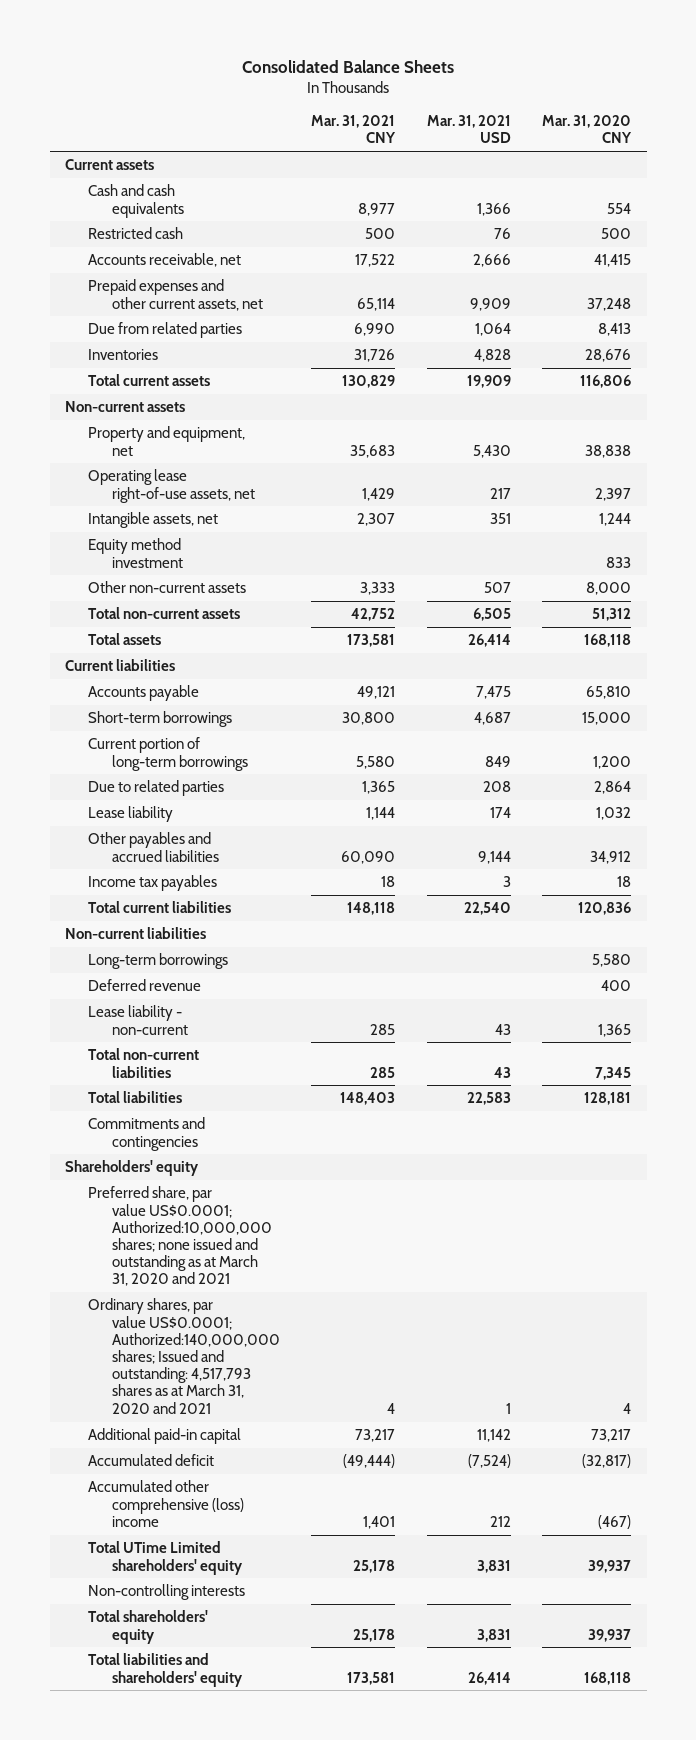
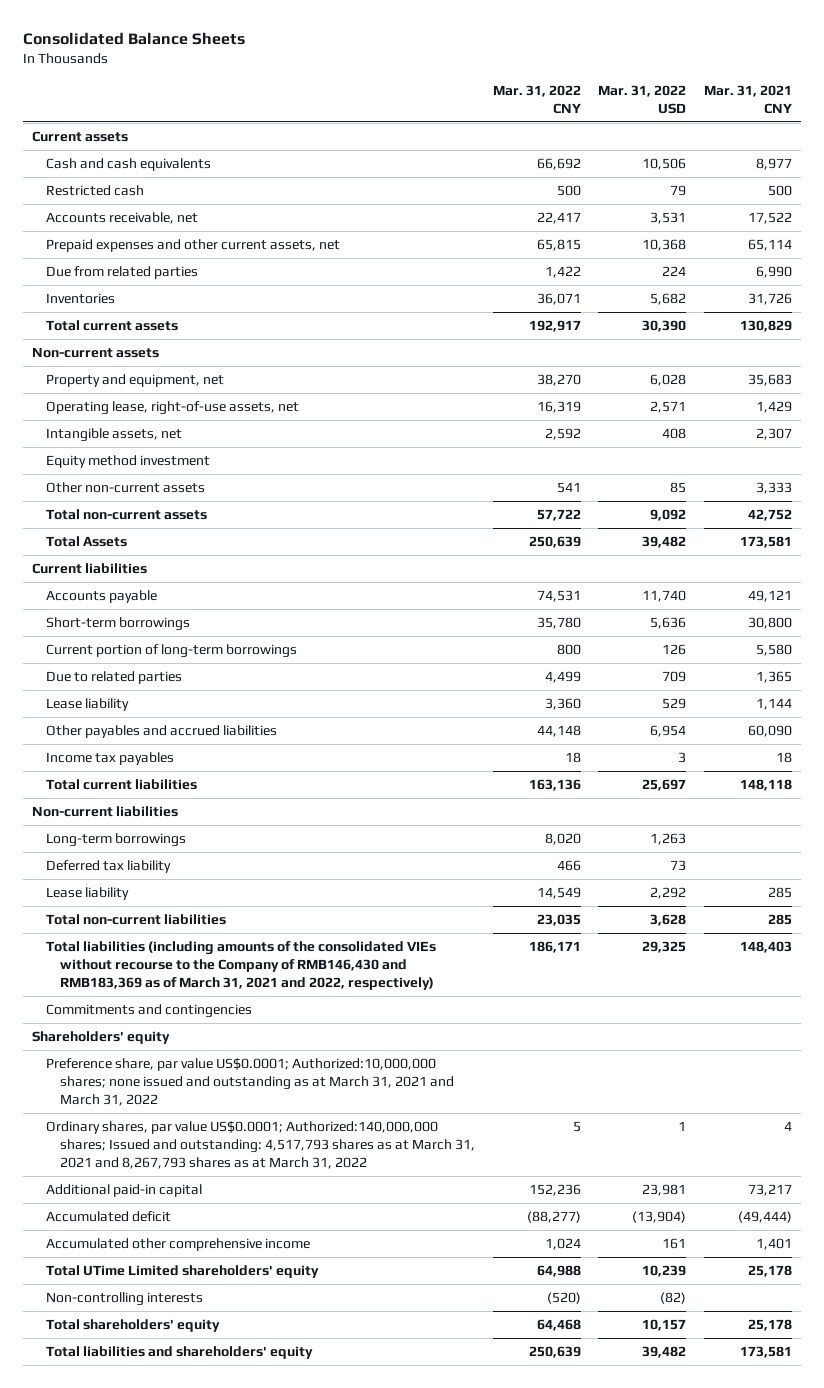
- | Mar. 31, 2021 CNY | Mar. 31, 2021 USD | Mar. 31, 2020 CNY
+ | Mar. 31, 2022 CNY | Mar. 31, 2022 USD | Mar. 31, 2021 CNY
- Operating lease right-of-use assets, net | 1,429 | 217 | 2,397
+ Operating lease, right-of-use assets, net | 16,319 | 2,571 | 1,429
- Total assets | 173,581 | 26,414 | 168,118
+ Total Assets | 250,639 | 39,482 | 173,581
- Deferred revenue | | | 400
- Lease liability - non-current | 285 | 43 | 1,365
+ Deferred tax liability | 466 | 73 |
+ Lease liability | 14,549 | 2,292 | 285
- Total liabilities | 148,403 | 22,583 | 128,181
+ Total liabilities (including amounts of the consolidated VIEs without recourse to the Company of RMB146,430 and RMB183,369 as of March 31, 2021 and 2022, respectively) | 186,171 | 29,325 | 148,403
- Preferred share, par value US$0.0001; Authorized:10,000,000 shares; none issued and outstanding as at March 31, 2020 and 2021
- Ordinary shares, par value US$0.0001; Authorized:140,000,000 shares; Issued and outstanding: 4,517,793 shares as at March 31, 2020 and 2021 | 4 | 1 | 4
+ Preference share, par value US$0.0001; Authorized:10,000,000 shares; none issued and outstanding as at March 31, 2021 and March 31, 2022
+ Ordinary shares, par value US$0.0001; Authorized:140,000,000 shares; Issued and outstanding: 4,517,793 shares as at March 31, 2021 and 8,267,793 shares as at March 31, 2022 | 5 | 1 | 4
- Accumulated other comprehensive (loss) income | 1,401 | 212 | (467)
+ Accumulated other comprehensive income | 1,024 | 161 | 1,401

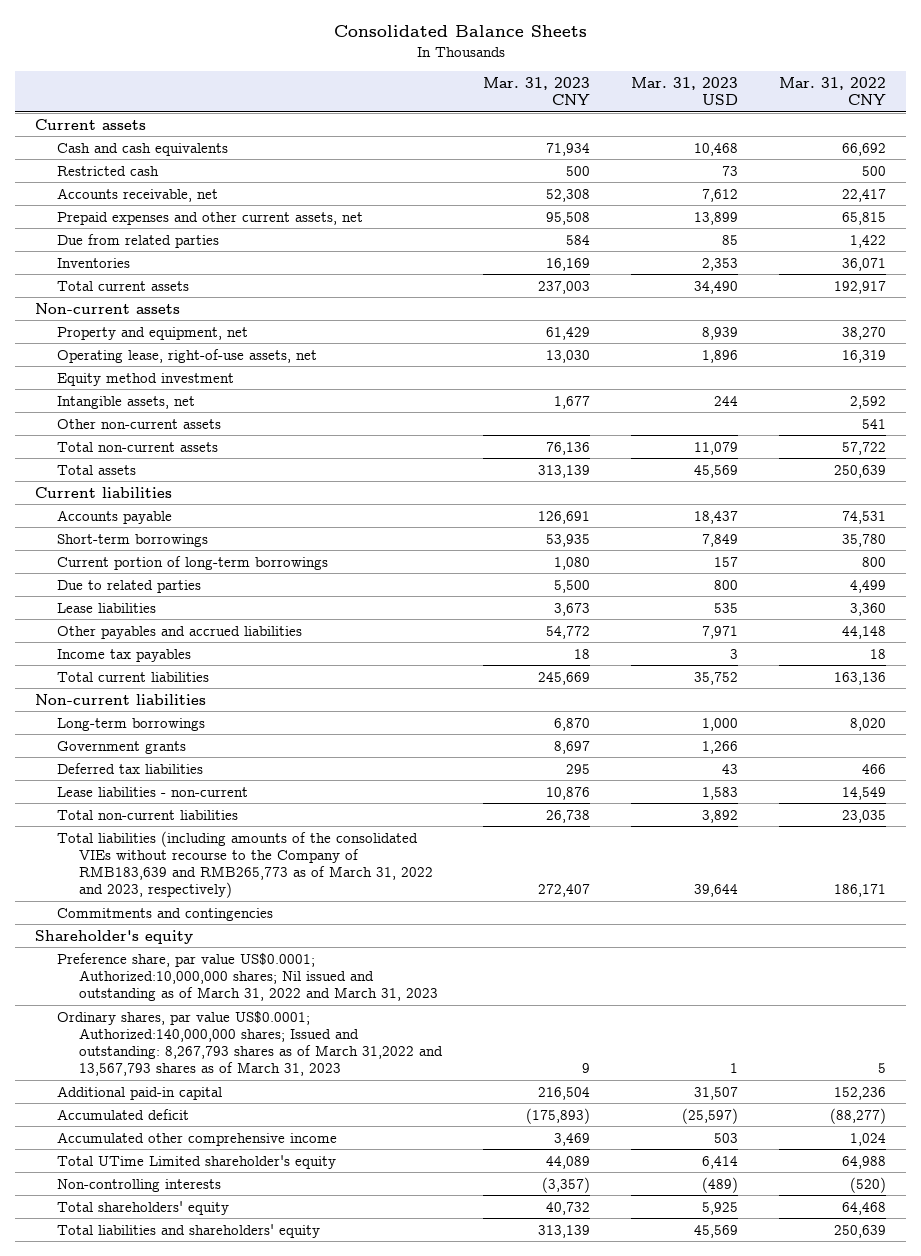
- | Mar. 31, 2022 CNY | Mar. 31, 2022 USD | Mar. 31, 2021 CNY
+ | Mar. 31, 2023 CNY | Mar. 31, 2023 USD | Mar. 31, 2022 CNY
moved down: Intangible assets, net | 1,677 | 244 | 2,592
- Total Assets | 250,639 | 39,482 | 173,581
+ Total assets | 313,139 | 45,569 | 250,639
- Lease liability | 3,360 | 529 | 1,144
+ Lease liabilities | 3,673 | 535 | 3,360
- Deferred tax liability | 466 | 73 |
- Lease liability | 14,549 | 2,292 | 285
+ Government grants | 8,697 | 1,266 |
+ Deferred tax liabilities | 295 | 43 | 466
+ Lease liabilities - non-current | 10,876 | 1,583 | 14,549
- Total liabilities (including amounts of the consolidated VIEs without recourse to the Company of RMB146,430 and RMB183,369 as of March 31, 2021 and 2022, respectively) | 186,171 | 29,325 | 148,403
+ Total liabilities (including amounts of the consolidated VIEs without recourse to the Company of RMB183,639 and RMB265,773 as of March 31, 2022 and 2023, respectively) | 272,407 | 39,644 | 186,171
- Shareholders' equity
- Preference share, par value US$0.0001; Authorized:10,000,000 shares; none issued and outstanding as at March 31, 2021 and March 31, 2022
- Ordinary shares, par value US$0.0001; Authorized:140,000,000 shares; Issued and outstanding: 4,517,793 shares as at March 31, 2021 and 8,267,793 shares as at March 31, 2022 | 5 | 1 | 4
+ Shareholder's equity
+ Preference share, par value US$0.0001; Authorized:10,000,000 shares; Nil issued and outstanding as of March 31, 2022 and March 31, 2023
+ Ordinary shares, par value US$0.0001; Authorized:140,000,000 shares; Issued and outstanding: 8,267,793 shares as of March 31,2022 and 13,567,793 shares as of March 31, 2023 | 9 | 1 | 5
- Total UTime Limited shareholders' equity | 64,988 | 10,239 | 25,178
+ Total UTime Limited shareholder's equity | 44,089 | 6,414 | 64,988

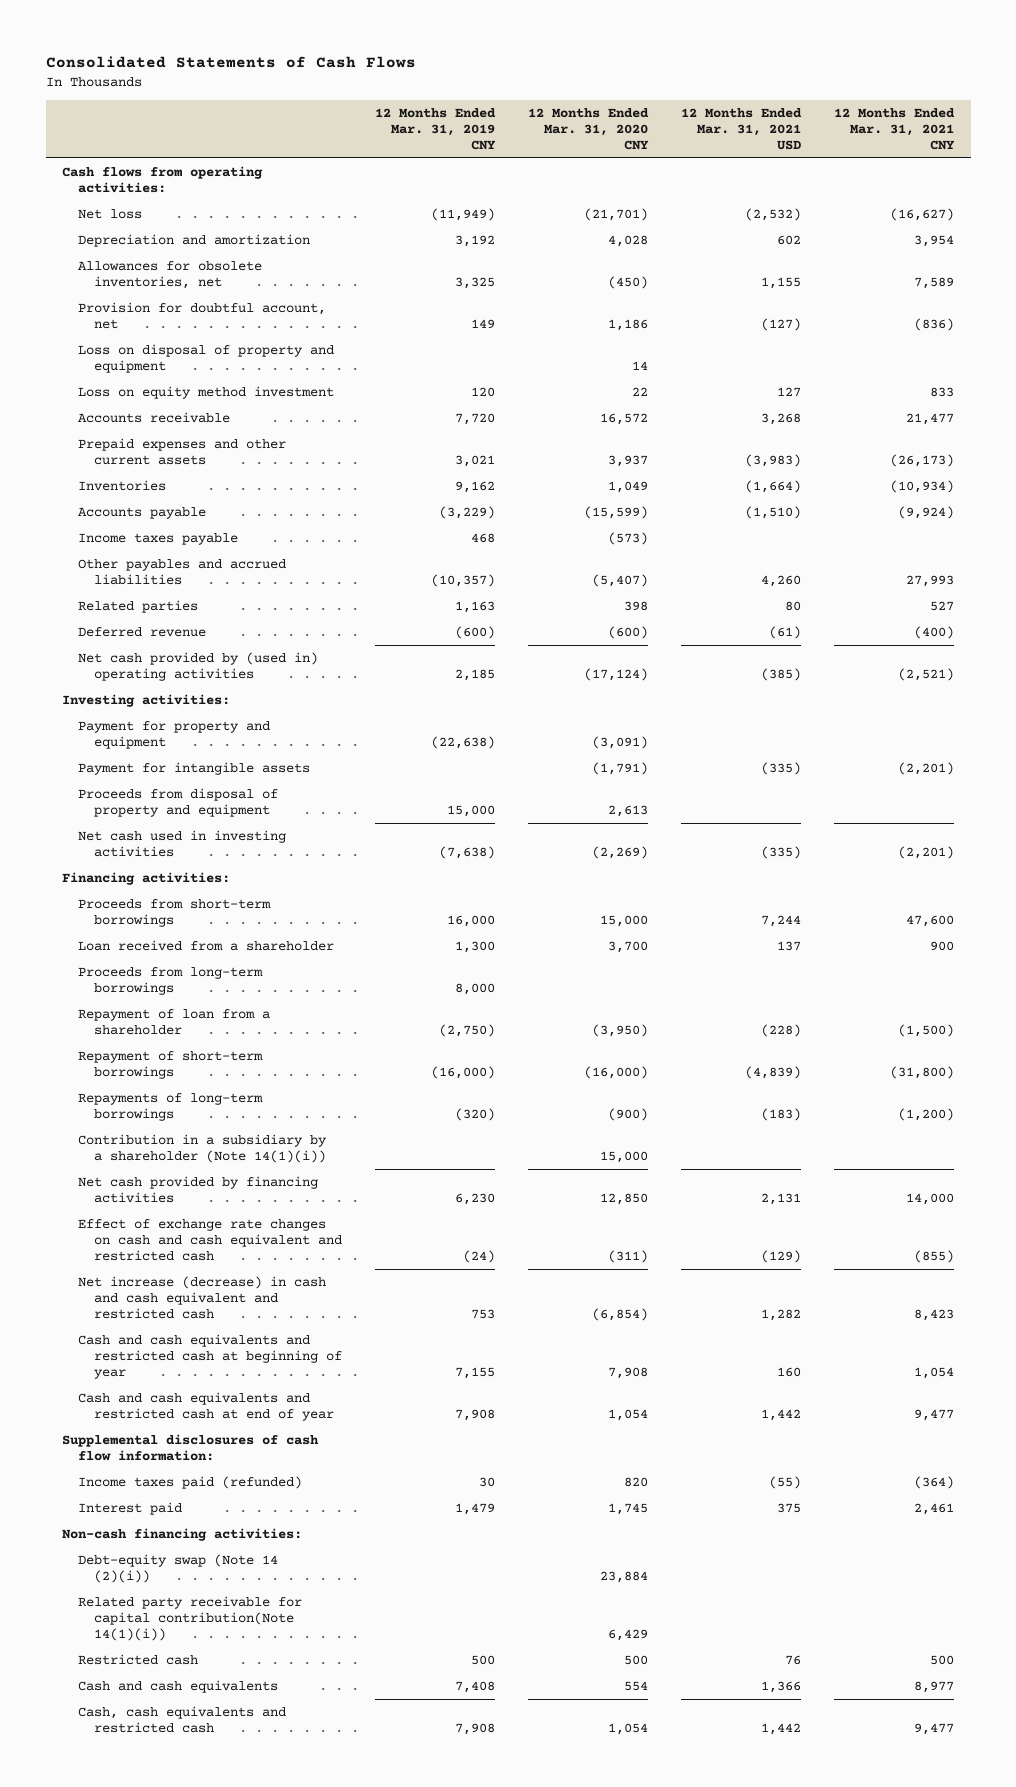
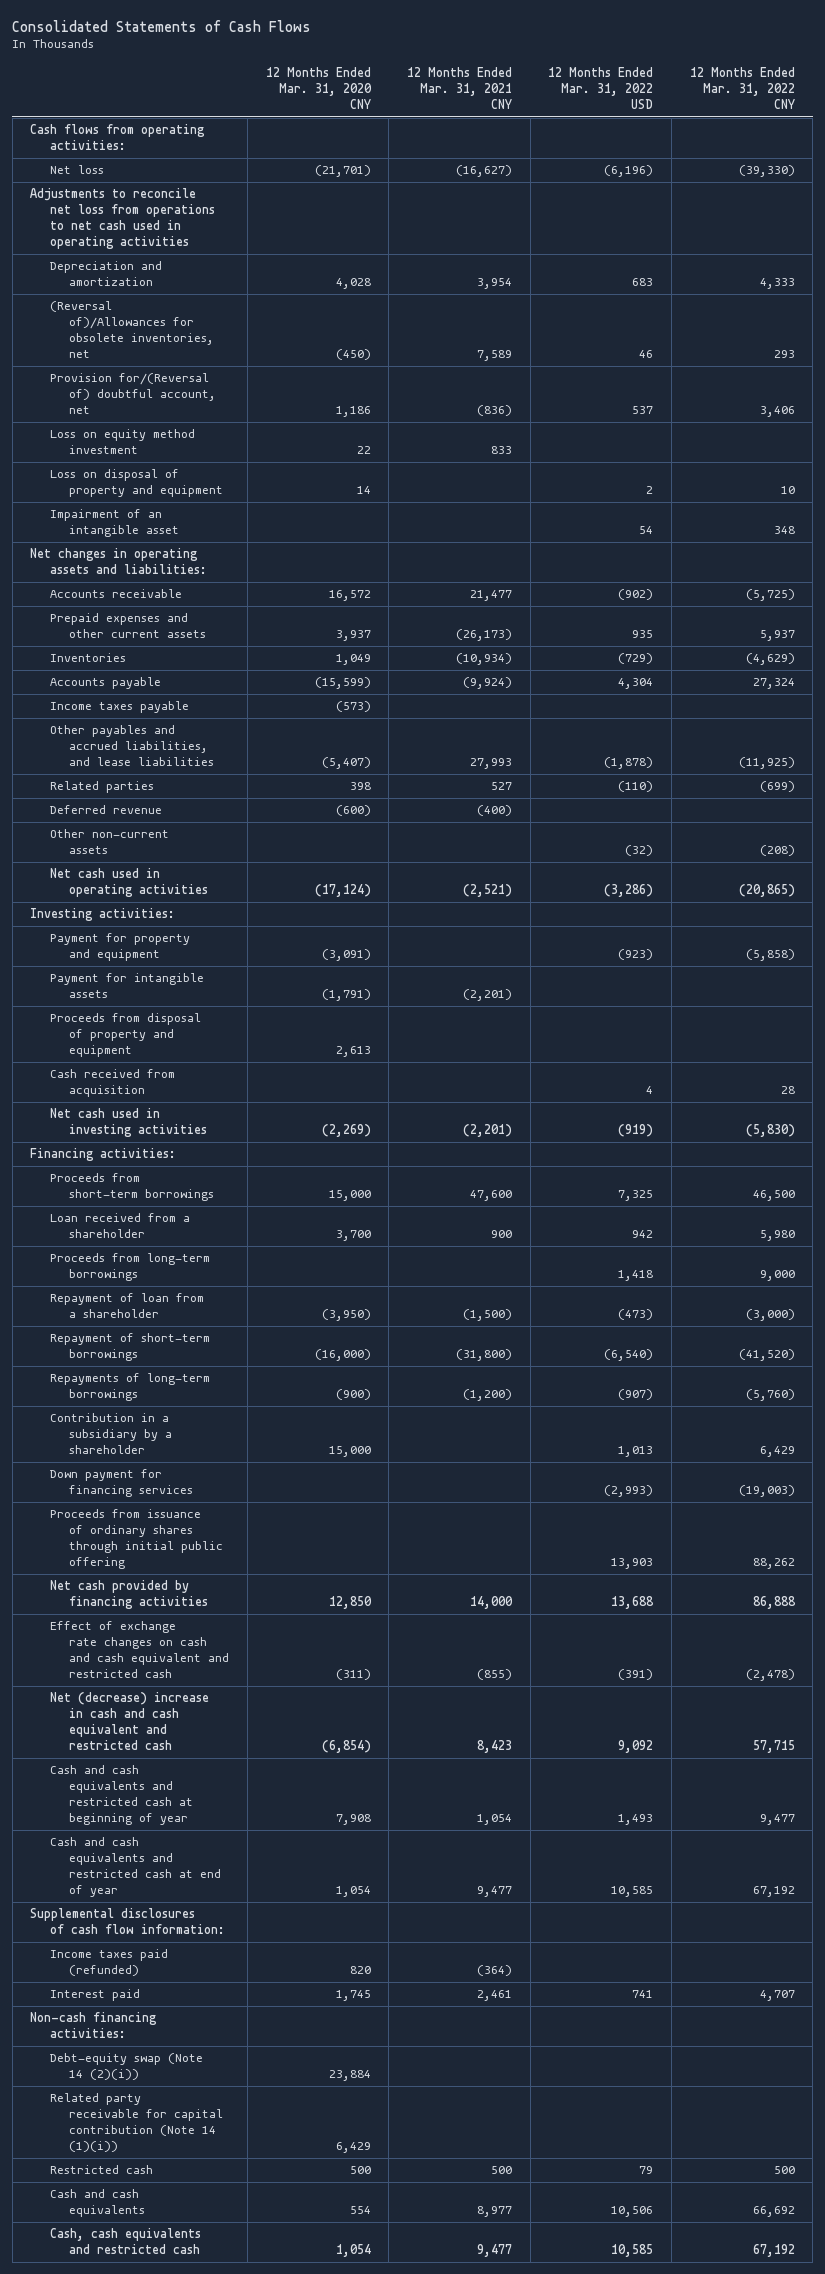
- | 12 Months Ended Mar. 31, 2019 CNY | 12 Months Ended Mar. 31, 2020 CNY | 12 Months Ended Mar. 31, 2021 USD | 12 Months Ended Mar. 31, 2021 CNY
+ | 12 Months Ended Mar. 31, 2020 CNY | 12 Months Ended Mar. 31, 2021 CNY | 12 Months Ended Mar. 31, 2022 USD | 12 Months Ended Mar. 31, 2022 CNY
+ Adjustments to reconcile net loss from operations to net cash used in operating activities
- Allowances for obsolete inventories, net | 3,325 | (450) | 1,155 | 7,589
- Provision for doubtful account, net | 149 | 1,186 | (127) | (836)
+ (Reversal of)/Allowances for obsolete inventories, net | (450) | 7,589 | 46 | 293
+ Provision for/(Reversal of) doubtful account, net | 1,186 | (836) | 537 | 3,406
moved down: Loss on disposal of property and equipment | 14 | | 2 | 10
+ Impairment of an intangible asset | | | 54 | 348
+ Net changes in operating assets and liabilities:
- Other payables and accrued liabilities | (10,357) | (5,407) | 4,260 | 27,993
+ Other payables and accrued liabilities, and lease liabilities | (5,407) | 27,993 | (1,878) | (11,925)
- Net cash provided by (used in) operating activities | 2,185 | (17,124) | (385) | (2,521)
+ Other non-current assets | | | (32) | (208)
+ Net cash used in operating activities | (17,124) | (2,521) | (3,286) | (20,865)
+ Cash received from acquisition | | | 4 | 28
- Contribution in a subsidiary by a shareholder (Note 14(1)(i)) | | 15,000 | |
+ Contribution in a subsidiary by a shareholder | 15,000 | | 1,013 | 6,429
+ Down payment for financing services | | | (2,993) | (19,003)
+ Proceeds from issuance of ordinary shares through initial public offering | | | 13,903 | 88,262
- Net increase (decrease) in cash and cash equivalent and restricted cash | 753 | (6,854) | 1,282 | 8,423
+ Net (decrease) increase in cash and cash equivalent and restricted cash | (6,854) | 8,423 | 9,092 | 57,715
- Related party receivable for capital contribution(Note 14(1)(i)) | | 6,429 | |
+ Related party receivable for capital contribution (Note 14 (1)(i)) | 6,429 | | |

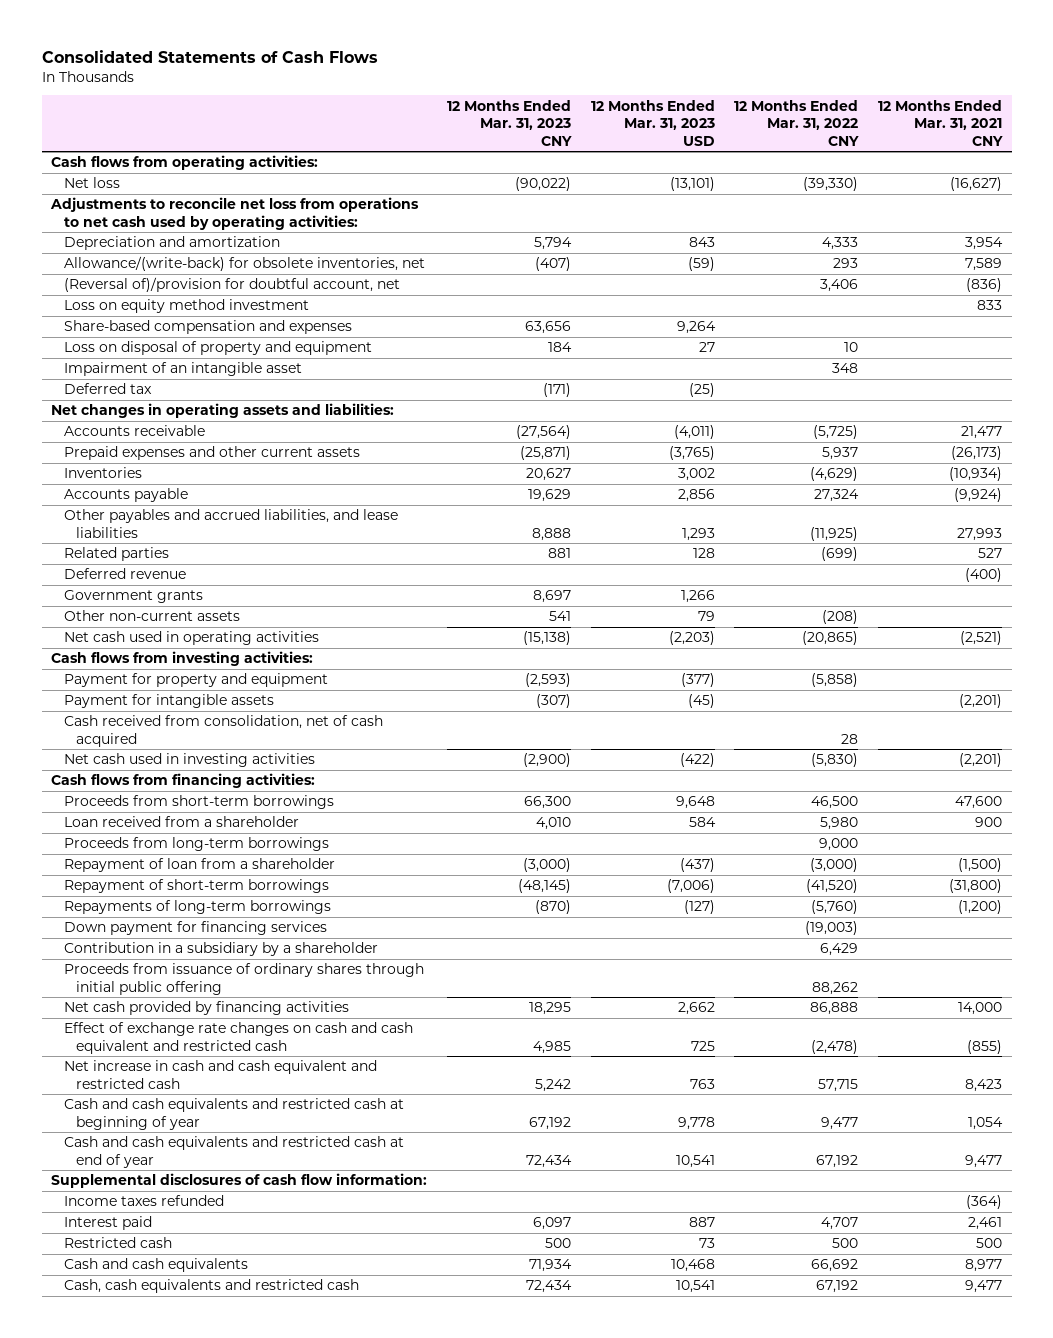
- | 12 Months Ended Mar. 31, 2020 CNY | 12 Months Ended Mar. 31, 2021 CNY | 12 Months Ended Mar. 31, 2022 USD | 12 Months Ended Mar. 31, 2022 CNY
+ | 12 Months Ended Mar. 31, 2023 CNY | 12 Months Ended Mar. 31, 2023 USD | 12 Months Ended Mar. 31, 2022 CNY | 12 Months Ended Mar. 31, 2021 CNY
- Adjustments to reconcile net loss from operations to net cash used in operating activities
+ Adjustments to reconcile net loss from operations to net cash used by operating activities:
- (Reversal of)/Allowances for obsolete inventories, net | (450) | 7,589 | 46 | 293
- Provision for/(Reversal of) doubtful account, net | 1,186 | (836) | 537 | 3,406
+ Allowance/(write-back) for obsolete inventories, net | (407) | (59) | 293 | 7,589
+ (Reversal of)/provision for doubtful account, net | | | 3,406 | (836)
+ Share-based compensation and expenses | 63,656 | 9,264 | |
+ Deferred tax | (171) | (25) | |
- Income taxes payable | (573) | | |
+ Government grants | 8,697 | 1,266 | |
- Investing activities:
+ Cash flows from investing activities:
- Proceeds from disposal of property and equipment | 2,613 | | |
- Cash received from acquisition | | | 4 | 28
+ Cash received from consolidation, net of cash acquired | | | 28 |
- Financing activities:
+ Cash flows from financing activities:
moved down: Contribution in a subsidiary by a shareholder | | | 6,429 |
- Net (decrease) increase in cash and cash equivalent and restricted cash | (6,854) | 8,423 | 9,092 | 57,715
+ Net increase in cash and cash equivalent and restricted cash | 5,242 | 763 | 57,715 | 8,423
- Income taxes paid (refunded) | 820 | (364) | |
+ Income taxes refunded | | | | (364)
- Non-cash financing activities:
- Debt-equity swap (Note 14 (2)(i)) | 23,884 | | |
- Related party receivable for capital contribution (Note 14 (1)(i)) | 6,429 | | |

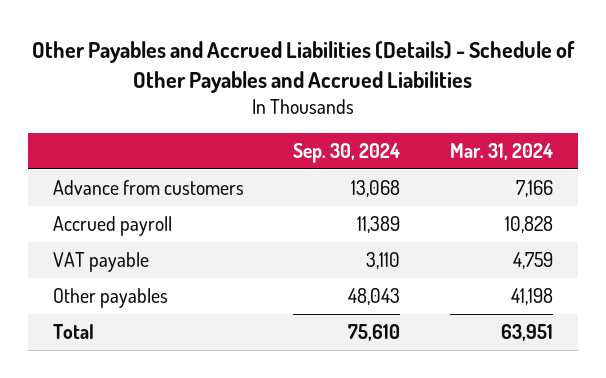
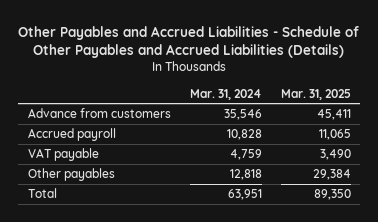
- Other Payables and Accrued Liabilities (Details) - Schedule of Other Payables and Accrued Liabilities
+ Other Payables and Accrued Liabilities - Schedule of Other Payables and Accrued Liabilities (Details)
- | Sep. 30, 2024 | Mar. 31, 2024
+ | Mar. 31, 2024 | Mar. 31, 2025
- Advance from customers | 13,068 | 7,166
+ Advance from customers | 35,546 | 45,411
- Other payables | 48,043 | 41,198
+ Other payables | 12,818 | 29,384

